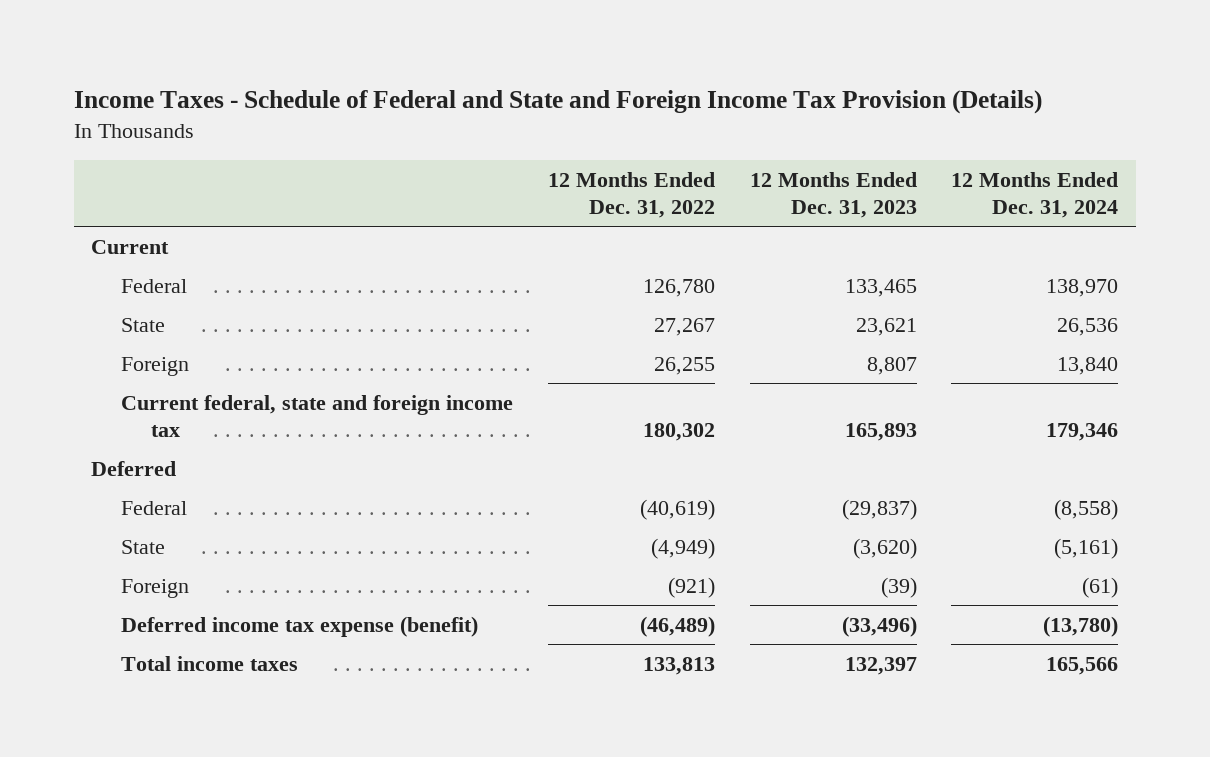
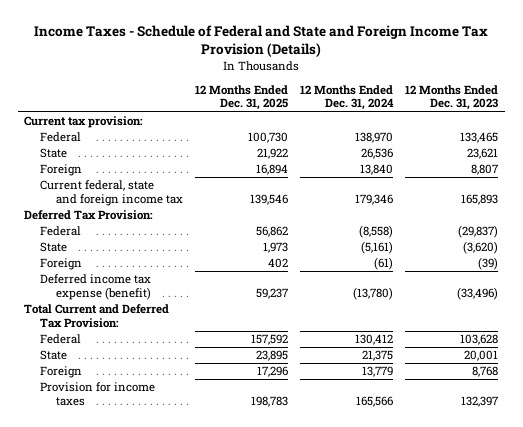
- | 12 Months Ended Dec. 31, 2022 | 12 Months Ended Dec. 31, 2023 | 12 Months Ended Dec. 31, 2024
+ | 12 Months Ended Dec. 31, 2025 | 12 Months Ended Dec. 31, 2024 | 12 Months Ended Dec. 31, 2023
- Current
+ Current tax provision:
- Deferred
+ Deferred Tax Provision:
- Total income taxes | 133,813 | 132,397 | 165,566
+ Total Current and Deferred Tax Provision:
+ Federal | 157,592 | 130,412 | 103,628
+ State | 23,895 | 21,375 | 20,001
+ Foreign | 17,296 | 13,779 | 8,768
+ Provision for income taxes | 198,783 | 165,566 | 132,397

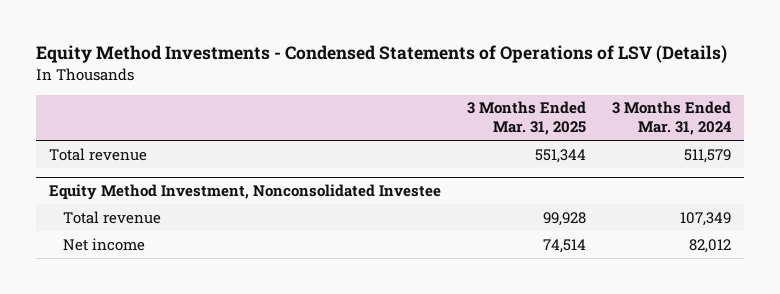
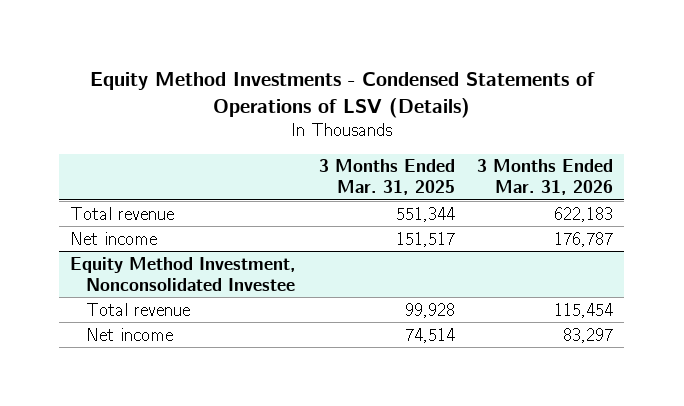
- | 3 Months Ended Mar. 31, 2025 | 3 Months Ended Mar. 31, 2024
+ | 3 Months Ended Mar. 31, 2025 | 3 Months Ended Mar. 31, 2026
+ Net income | 151,517 | 176,787

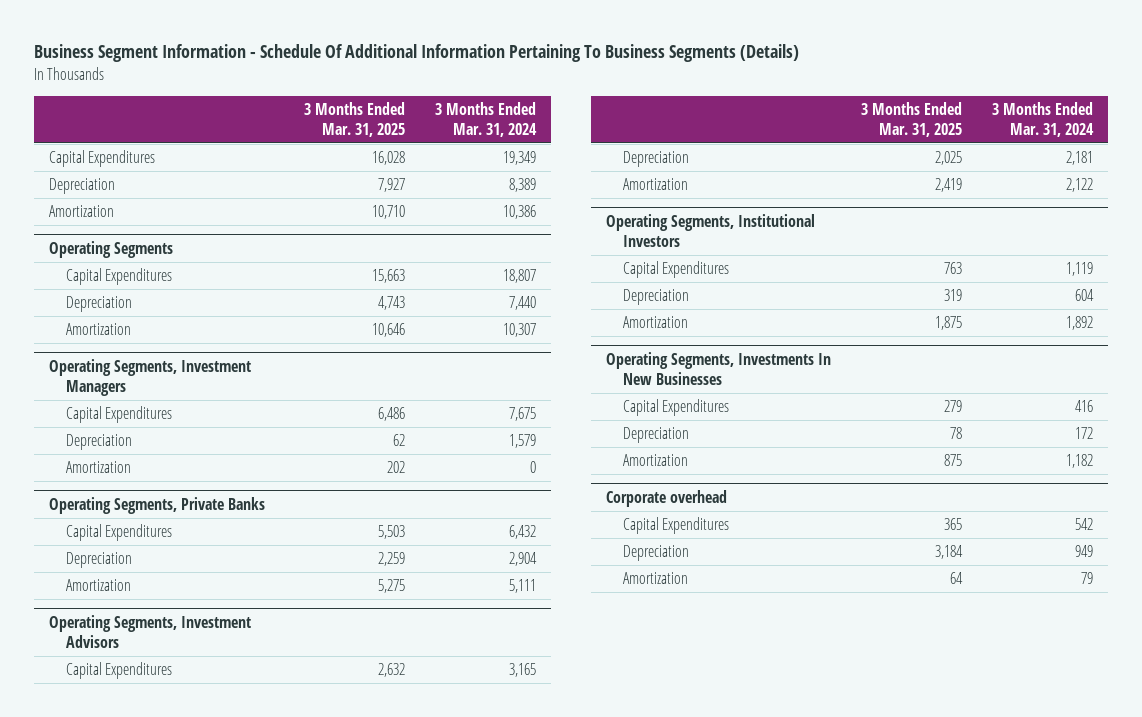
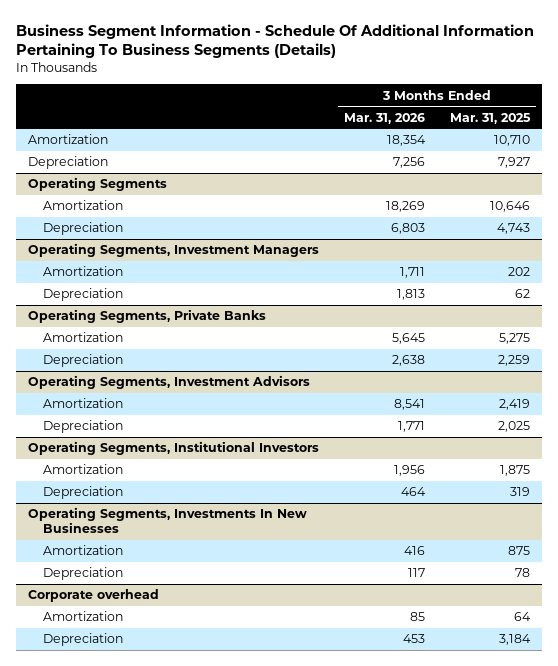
- | 3 Months Ended Mar. 31, 2025 | 3 Months Ended Mar. 31, 2024
+ | 3 Months Ended Mar. 31, 2026 | 3 Months Ended Mar. 31, 2025
- Capital Expenditures | 16,028 | 19,349
moved down: Depreciation | 7,256 | 7,927
@ Operating Segments
- Capital Expenditures | 15,663 | 18,807
moved down: Depreciation | 6,803 | 4,743
@ Operating Segments, Investment Managers
- Capital Expenditures | 6,486 | 7,675
moved down: Depreciation | 1,813 | 62
@ Operating Segments, Private Banks
- Capital Expenditures | 5,503 | 6,432
moved down: Depreciation | 2,638 | 2,259
@ Operating Segments, Investment Advisors
- Capital Expenditures | 2,632 | 3,165
moved down: Depreciation | 1,771 | 2,025
@ Operating Segments, Institutional Investors
- Capital Expenditures | 763 | 1,119
moved down: Depreciation | 464 | 319
@ Operating Segments, Investments In New Businesses
- Capital Expenditures | 279 | 416
moved down: Depreciation | 117 | 78
@ Corporate overhead
- Capital Expenditures | 365 | 542
moved down: Depreciation | 453 | 3,184

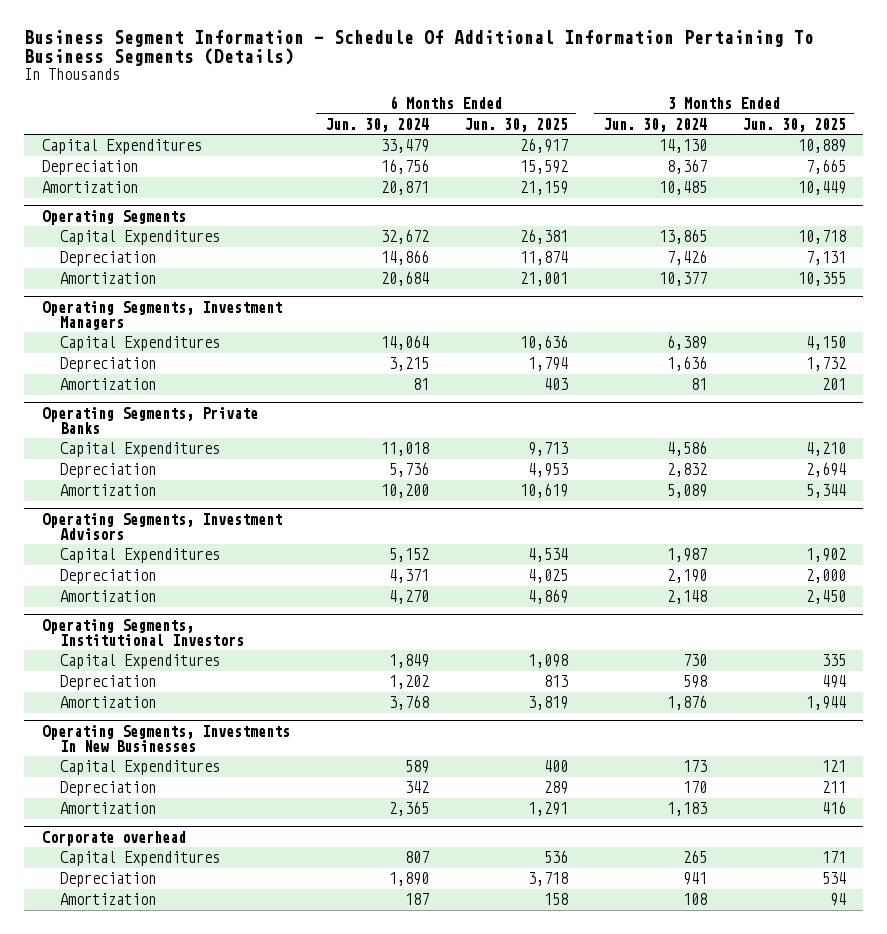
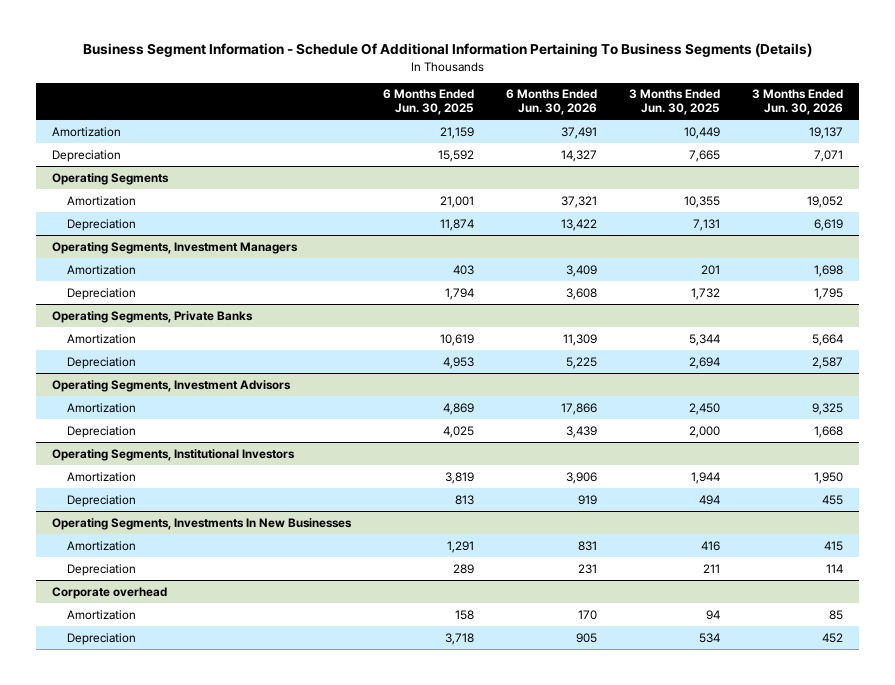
- | 6 Months Ended Jun. 30, 2024 | 6 Months Ended Jun. 30, 2025 | 3 Months Ended Jun. 30, 2024 | 3 Months Ended Jun. 30, 2025
+ | 6 Months Ended Jun. 30, 2025 | 6 Months Ended Jun. 30, 2026 | 3 Months Ended Jun. 30, 2025 | 3 Months Ended Jun. 30, 2026
- Capital Expenditures | 33,479 | 26,917 | 14,130 | 10,889
moved down: Depreciation | 15,592 | 14,327 | 7,665 | 7,071
@ Operating Segments
- Capital Expenditures | 32,672 | 26,381 | 13,865 | 10,718
moved down: Depreciation | 11,874 | 13,422 | 7,131 | 6,619
@ Operating Segments, Investment Managers
- Capital Expenditures | 14,064 | 10,636 | 6,389 | 4,150
moved down: Depreciation | 1,794 | 3,608 | 1,732 | 1,795
@ Operating Segments, Private Banks
- Capital Expenditures | 11,018 | 9,713 | 4,586 | 4,210
moved down: Depreciation | 4,953 | 5,225 | 2,694 | 2,587
@ Operating Segments, Investment Advisors
- Capital Expenditures | 5,152 | 4,534 | 1,987 | 1,902
moved down: Depreciation | 4,025 | 3,439 | 2,000 | 1,668
@ Operating Segments, Institutional Investors
- Capital Expenditures | 1,849 | 1,098 | 730 | 335
moved down: Depreciation | 813 | 919 | 494 | 455
@ Operating Segments, Investments In New Businesses
- Capital Expenditures | 589 | 400 | 173 | 121
moved down: Depreciation | 289 | 231 | 211 | 114
@ Corporate overhead
- Capital Expenditures | 807 | 536 | 265 | 171
moved down: Depreciation | 3,718 | 905 | 534 | 452

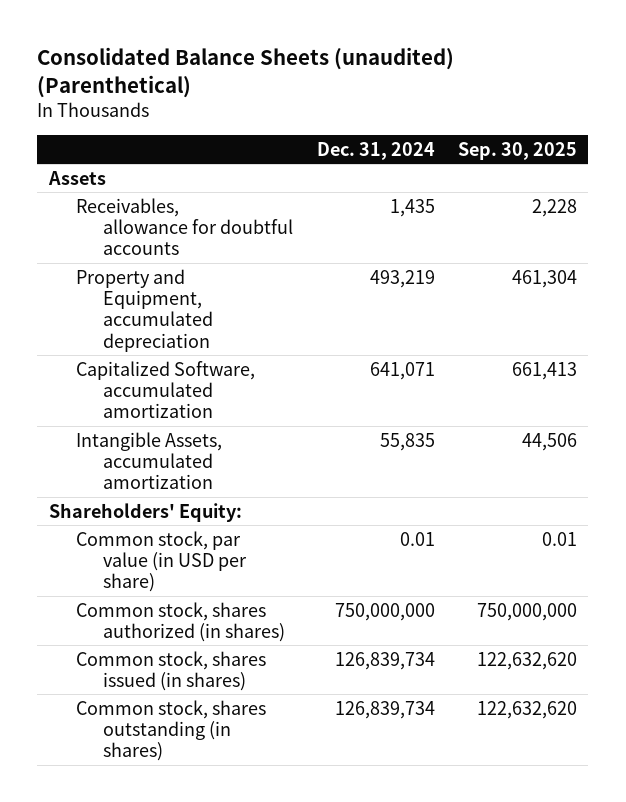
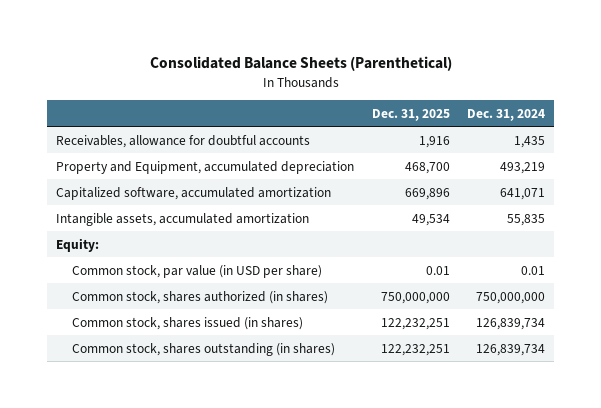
- Consolidated Balance Sheets (unaudited) (Parenthetical)
+ Consolidated Balance Sheets (Parenthetical)
- | Dec. 31, 2024 | Sep. 30, 2025
+ | Dec. 31, 2025 | Dec. 31, 2024
- Assets
- Capitalized Software, accumulated amortization | 641,071 | 661,413
- Intangible Assets, accumulated amortization | 55,835 | 44,506
- Shareholders' Equity:
+ Capitalized software, accumulated amortization | 669,896 | 641,071
+ Intangible assets, accumulated amortization | 49,534 | 55,835
+ Equity:

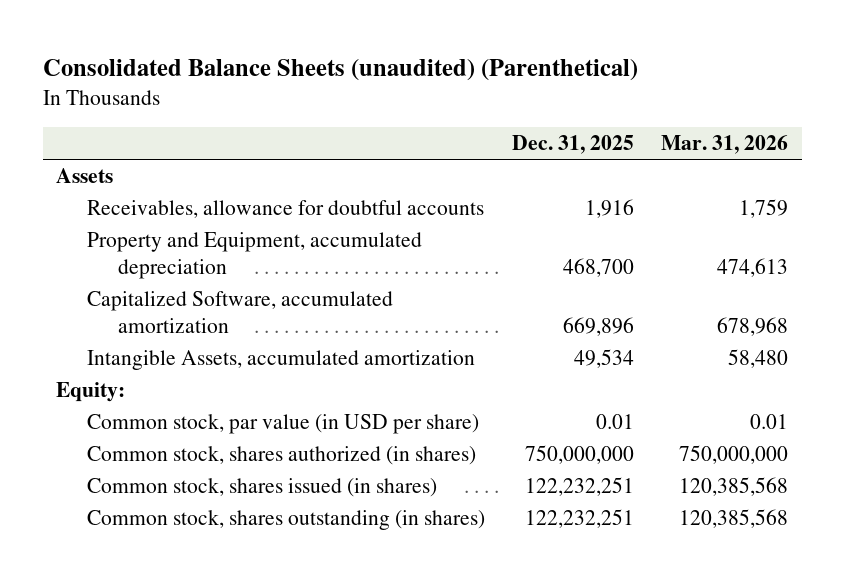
- Consolidated Balance Sheets (Parenthetical)
+ Consolidated Balance Sheets (unaudited) (Parenthetical)
- | Dec. 31, 2025 | Dec. 31, 2024
+ | Dec. 31, 2025 | Mar. 31, 2026
+ Assets
- Capitalized software, accumulated amortization | 669,896 | 641,071
- Intangible assets, accumulated amortization | 49,534 | 55,835
+ Capitalized Software, accumulated amortization | 669,896 | 678,968
+ Intangible Assets, accumulated amortization | 49,534 | 58,480

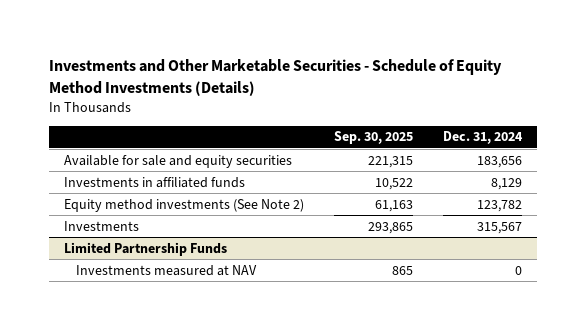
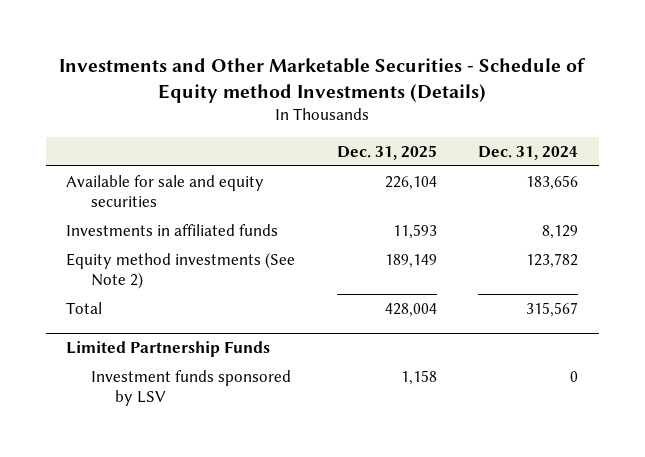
- Investments and Other Marketable Securities - Schedule of Equity Method Investments (Details)
+ Investments and Other Marketable Securities - Schedule of Equity method Investments (Details)
- | Sep. 30, 2025 | Dec. 31, 2024
+ | Dec. 31, 2025 | Dec. 31, 2024
- Investments | 293,865 | 315,567
+ Total | 428,004 | 315,567
@ Limited Partnership Funds
- Investments measured at NAV | 865 | 0
+ Investment funds sponsored by LSV | 1,158 | 0

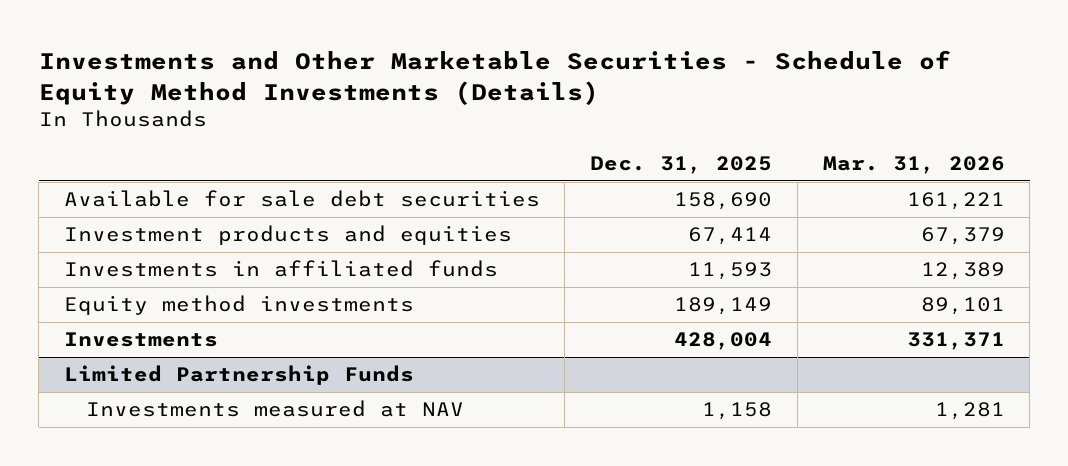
- Investments and Other Marketable Securities - Schedule of Equity method Investments (Details)
+ Investments and Other Marketable Securities - Schedule of Equity Method Investments (Details)
- | Dec. 31, 2025 | Dec. 31, 2024
+ | Dec. 31, 2025 | Mar. 31, 2026
- Available for sale and equity securities | 226,104 | 183,656
+ Available for sale debt securities | 158,690 | 161,221
+ Investment products and equities | 67,414 | 67,379
- Equity method investments (See Note 2) | 189,149 | 123,782
- Total | 428,004 | 315,567
+ Equity method investments | 189,149 | 89,101
+ Investments | 428,004 | 331,371
@ Limited Partnership Funds
- Investment funds sponsored by LSV | 1,158 | 0
+ Investments measured at NAV | 1,158 | 1,281

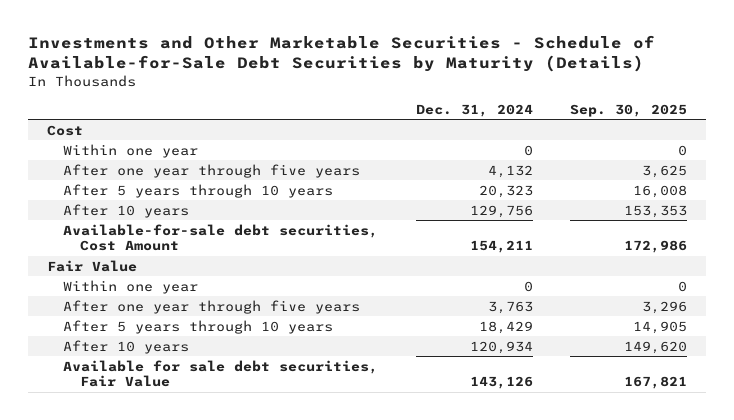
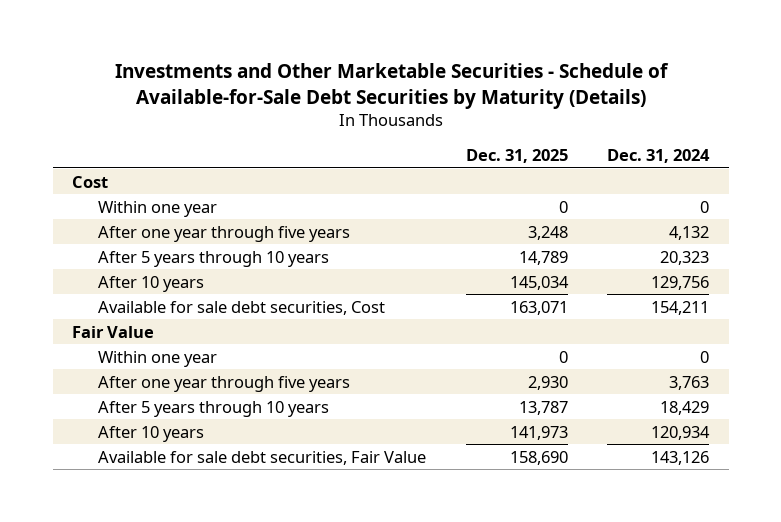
- | Dec. 31, 2024 | Sep. 30, 2025
+ | Dec. 31, 2025 | Dec. 31, 2024
- Available-for-sale debt securities, Cost Amount | 154,211 | 172,986
+ Available for sale debt securities, Cost | 163,071 | 154,211

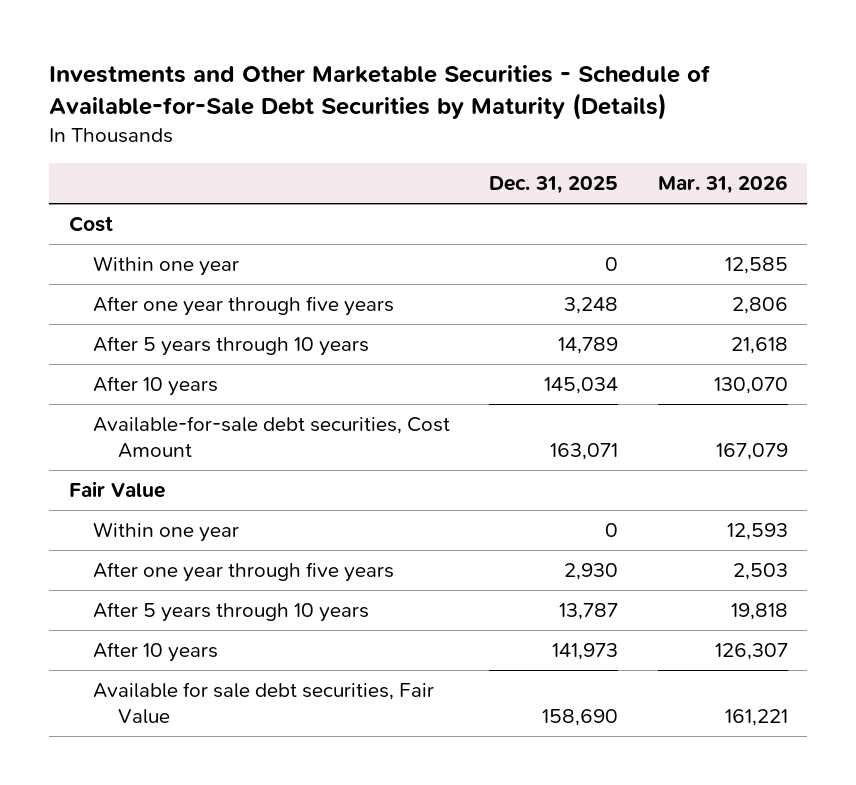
- | Dec. 31, 2025 | Dec. 31, 2024
+ | Dec. 31, 2025 | Mar. 31, 2026
- Available for sale debt securities, Cost | 163,071 | 154,211
+ Available-for-sale debt securities, Cost Amount | 163,071 | 167,079

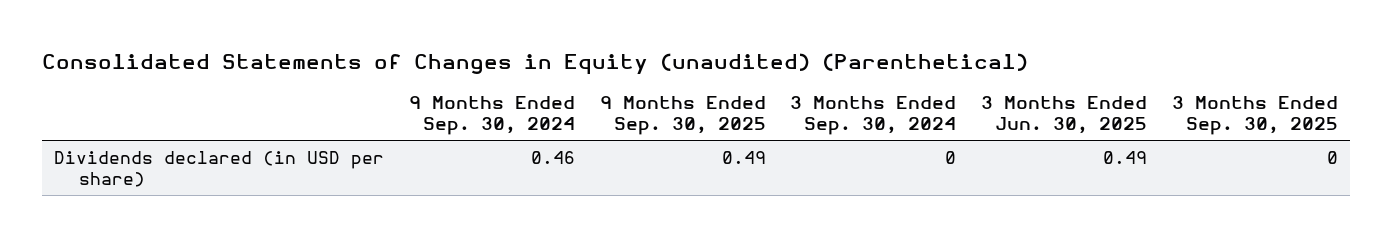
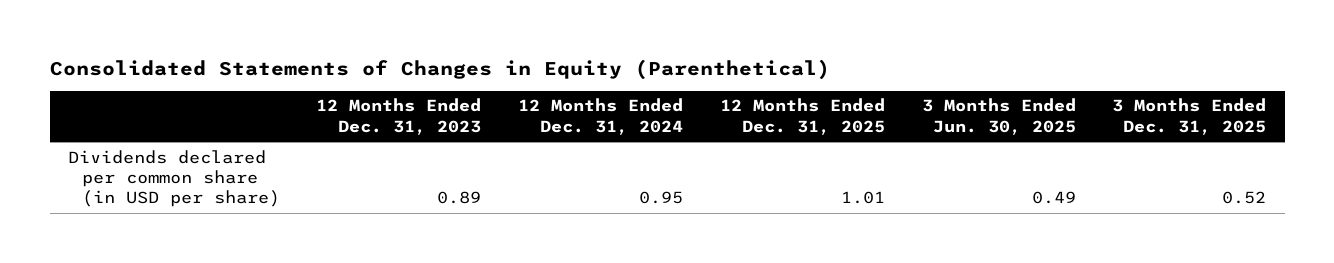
- Consolidated Statements of Changes in Equity (unaudited) (Parenthetical)
+ Consolidated Statements of Changes in Equity (Parenthetical)
- | 9 Months Ended Sep. 30, 2024 | 9 Months Ended Sep. 30, 2025 | 3 Months Ended Sep. 30, 2024 | 3 Months Ended Jun. 30, 2025 | 3 Months Ended Sep. 30, 2025
+ | 12 Months Ended Dec. 31, 2023 | 12 Months Ended Dec. 31, 2024 | 12 Months Ended Dec. 31, 2025 | 3 Months Ended Jun. 30, 2025 | 3 Months Ended Dec. 31, 2025
- Dividends declared (in USD per share) | 0.46 | 0.49 | 0 | 0.49 | 0
+ Dividends declared per common share (in USD per share) | 0.89 | 0.95 | 1.01 | 0.49 | 0.52

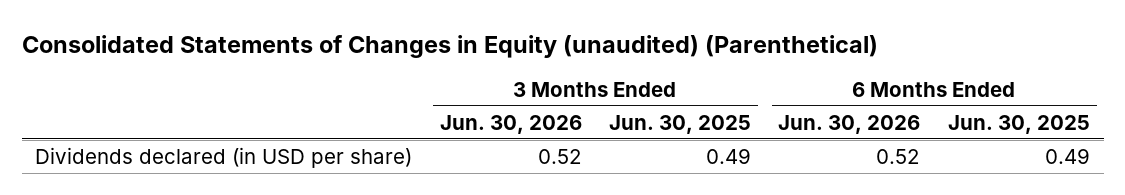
- Consolidated Statements of Changes in Equity (Parenthetical)
+ Consolidated Statements of Changes in Equity (unaudited) (Parenthetical)
- | 12 Months Ended Dec. 31, 2023 | 12 Months Ended Dec. 31, 2024 | 12 Months Ended Dec. 31, 2025 | 3 Months Ended Jun. 30, 2025 | 3 Months Ended Dec. 31, 2025
+ | 3 Months Ended Jun. 30, 2026 | 3 Months Ended Jun. 30, 2025 | 6 Months Ended Jun. 30, 2026 | 6 Months Ended Jun. 30, 2025
- Dividends declared per common share (in USD per share) | 0.89 | 0.95 | 1.01 | 0.49 | 0.52
+ Dividends declared (in USD per share) | 0.52 | 0.49 | 0.52 | 0.49

